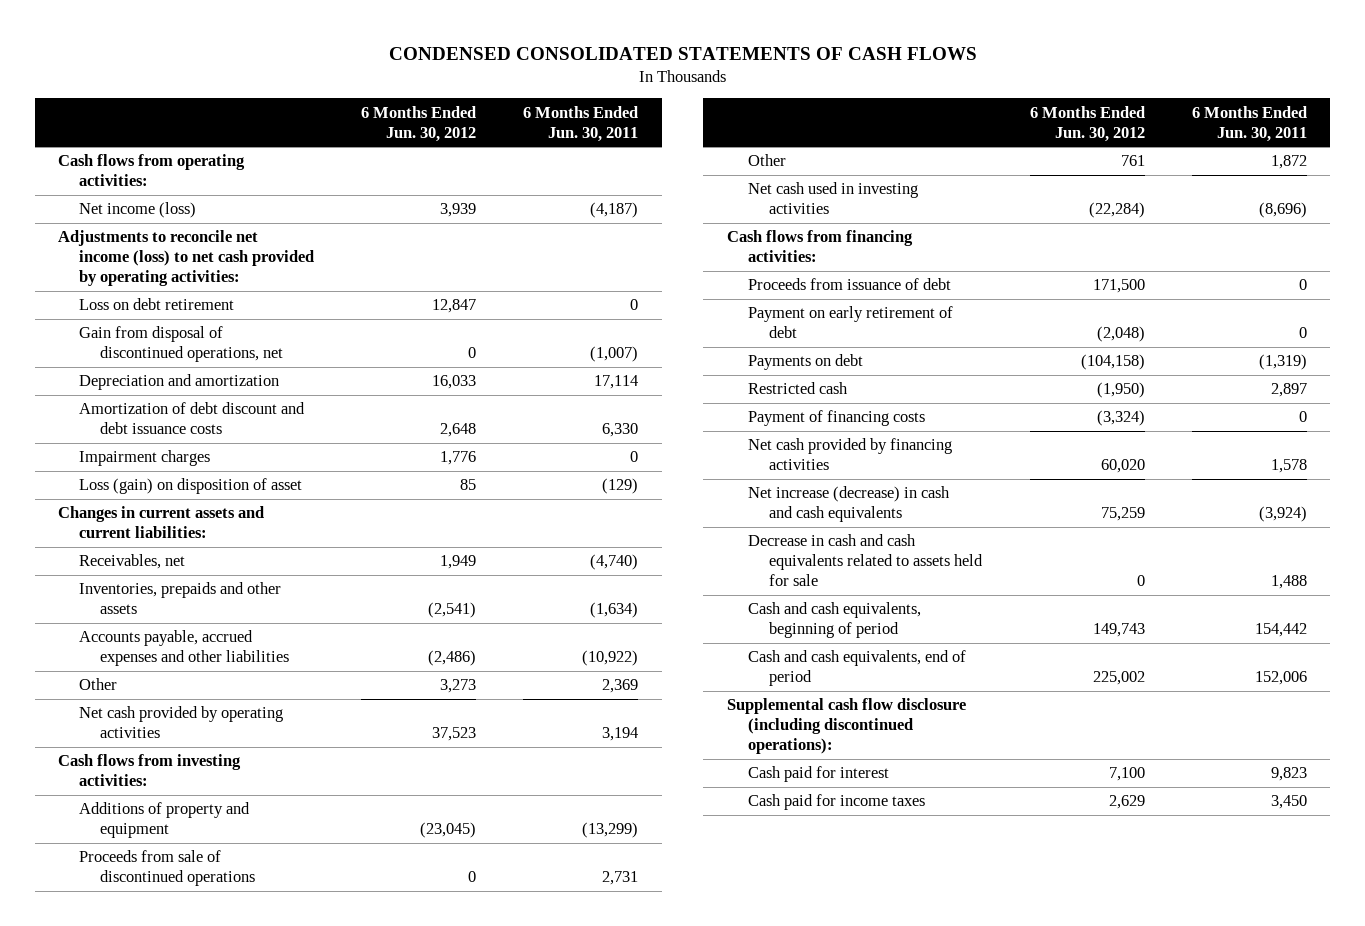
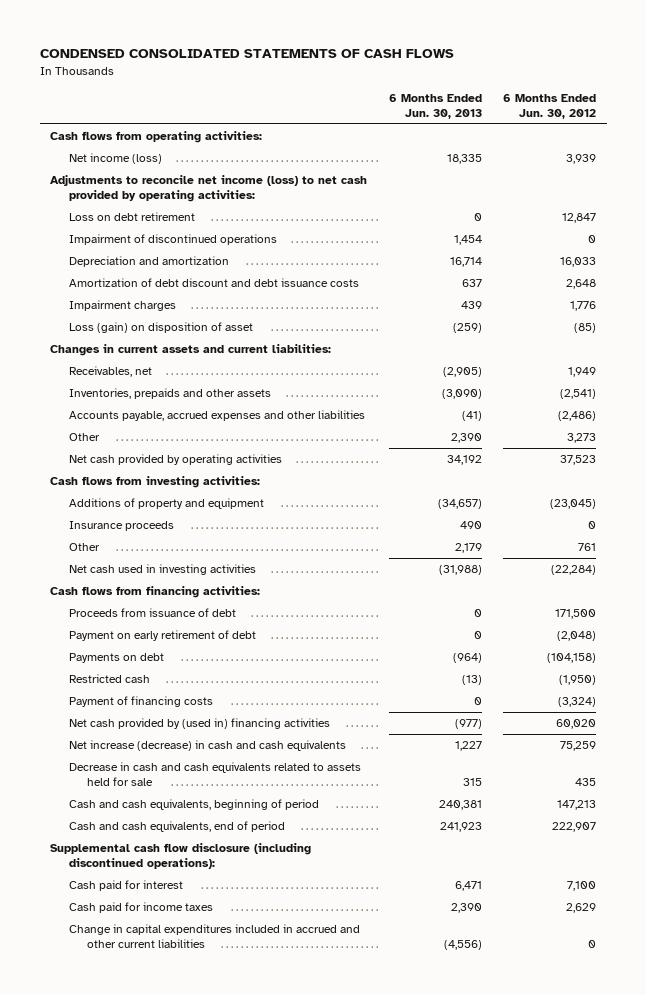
- | 6 Months Ended Jun. 30, 2012 | 6 Months Ended Jun. 30, 2011
+ | 6 Months Ended Jun. 30, 2013 | 6 Months Ended Jun. 30, 2012
- Gain from disposal of discontinued operations, net | 0 | (1,007)
+ Impairment of discontinued operations | 1,454 | 0
- Loss (gain) on disposition of asset | 85 | (129)
+ Loss (gain) on disposition of asset | (259) | (85)
- Proceeds from sale of discontinued operations | 0 | 2,731
+ Insurance proceeds | 490 | 0
- Net cash provided by financing activities | 60,020 | 1,578
+ Net cash provided by (used in) financing activities | (977) | 60,020
- Decrease in cash and cash equivalents related to assets held for sale | 0 | 1,488
- Cash and cash equivalents, beginning of period | 149,743 | 154,442
- Cash and cash equivalents, end of period | 225,002 | 152,006
+ Decrease in cash and cash equivalents related to assets held for sale | 315 | 435
+ Cash and cash equivalents, beginning of period | 240,381 | 147,213
+ Cash and cash equivalents, end of period | 241,923 | 222,907
+ Change in capital expenditures included in accrued and other current liabilities | (4,556) | 0

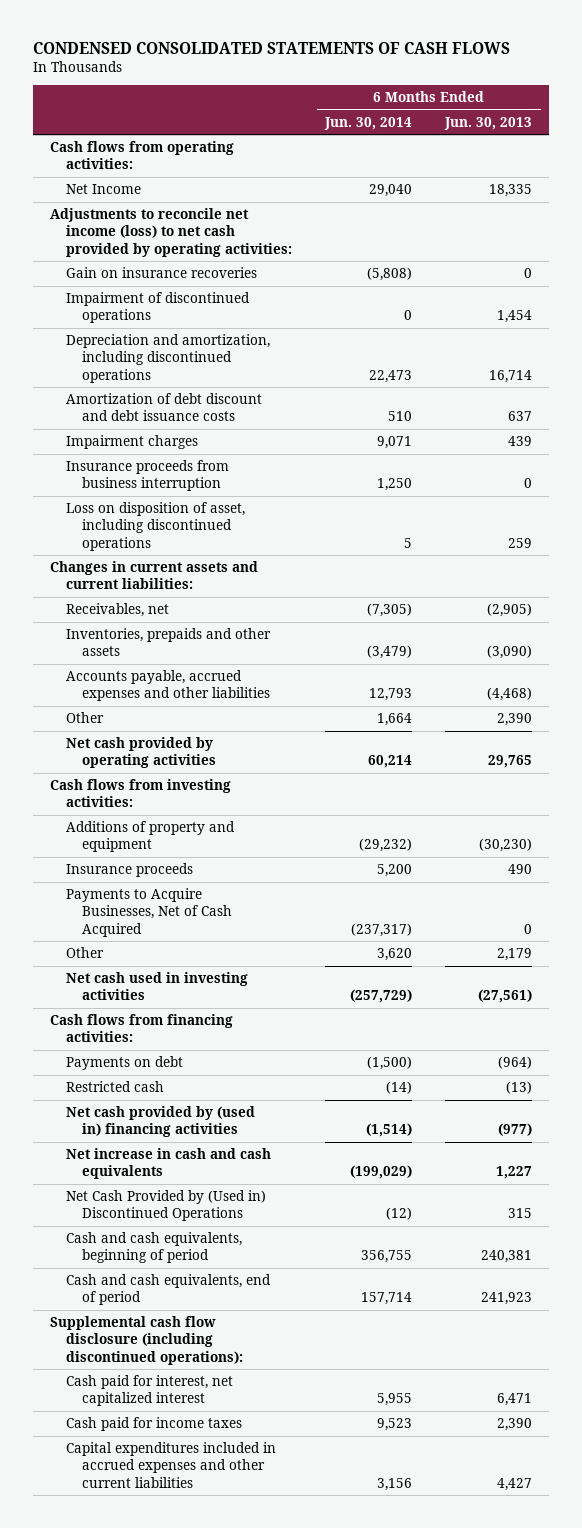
- | 6 Months Ended Jun. 30, 2013 | 6 Months Ended Jun. 30, 2012
+ | 6 Months Ended Jun. 30, 2014 | 6 Months Ended Jun. 30, 2013
- Net income (loss) | 18,335 | 3,939
+ Net Income | 29,040 | 18,335
- Loss on debt retirement | 0 | 12,847
+ Gain on insurance recoveries | (5,808) | 0
- Depreciation and amortization | 16,714 | 16,033
+ Depreciation and amortization, including discontinued operations | 22,473 | 16,714
- Loss (gain) on disposition of asset | (259) | (85)
+ Insurance proceeds from business interruption | 1,250 | 0
+ Loss on disposition of asset, including discontinued operations | 5 | 259
- Accounts payable, accrued expenses and other liabilities | (41) | (2,486)
+ Accounts payable, accrued expenses and other liabilities | 12,793 | (4,468)
- Net cash provided by operating activities | 34,192 | 37,523
+ Net cash provided by operating activities | 60,214 | 29,765
- Additions of property and equipment | (34,657) | (23,045)
+ Additions of property and equipment | (29,232) | (30,230)
+ Payments to Acquire Businesses, Net of Cash Acquired | (237,317) | 0
- Net cash used in investing activities | (31,988) | (22,284)
+ Net cash used in investing activities | (257,729) | (27,561)
- Proceeds from issuance of debt | 0 | 171,500
- Payment on early retirement of debt | 0 | (2,048)
- Payment of financing costs | 0 | (3,324)
- Net increase (decrease) in cash and cash equivalents | 1,227 | 75,259
- Decrease in cash and cash equivalents related to assets held for sale | 315 | 435
+ Net increase in cash and cash equivalents | (199,029) | 1,227
+ Net Cash Provided by (Used in) Discontinued Operations | (12) | 315
- Cash paid for interest | 6,471 | 7,100
+ Cash paid for interest, net capitalized interest | 5,955 | 6,471
- Change in capital expenditures included in accrued and other current liabilities | (4,556) | 0
+ Capital expenditures included in accrued expenses and other current liabilities | 3,156 | 4,427

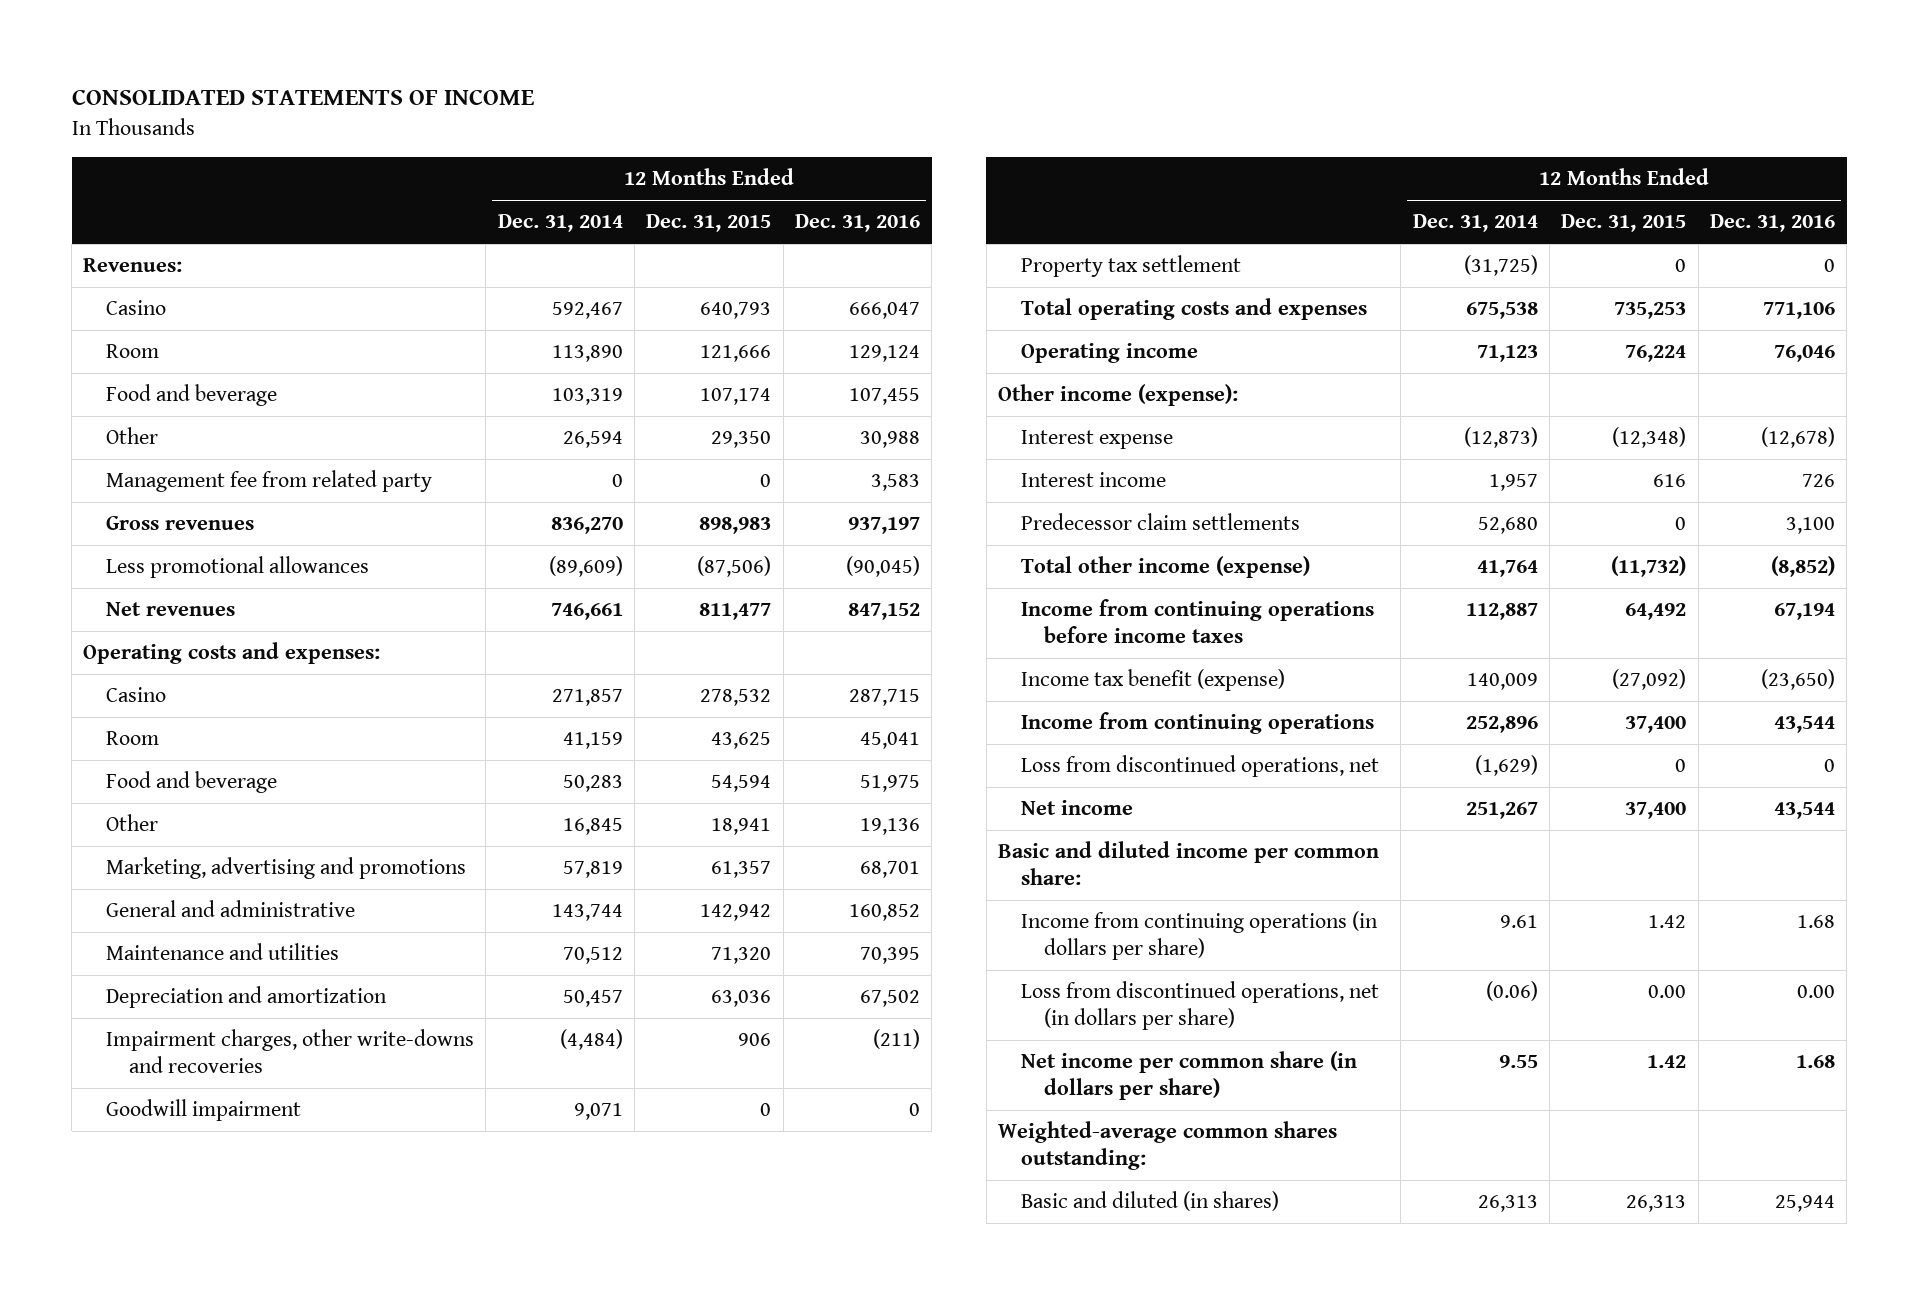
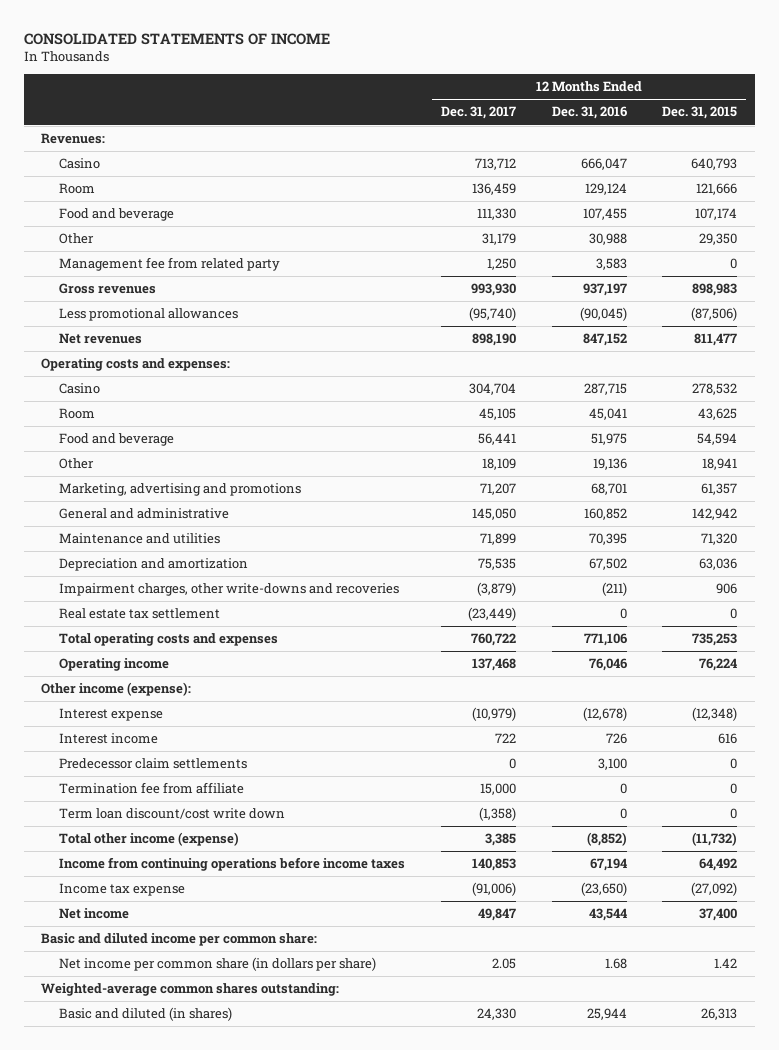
- | 12 Months Ended Dec. 31, 2014 | 12 Months Ended Dec. 31, 2015 | 12 Months Ended Dec. 31, 2016
+ | 12 Months Ended Dec. 31, 2017 | 12 Months Ended Dec. 31, 2016 | 12 Months Ended Dec. 31, 2015
- Goodwill impairment | 9,071 | 0 | 0
- Property tax settlement | (31,725) | 0 | 0
+ Real estate tax settlement | (23,449) | 0 | 0
+ Termination fee from affiliate | 15,000 | 0 | 0
+ Term loan discount/cost write down | (1,358) | 0 | 0
- Income tax benefit (expense) | 140,009 | (27,092) | (23,650)
- Income from continuing operations | 252,896 | 37,400 | 43,544
- Loss from discontinued operations, net | (1,629) | 0 | 0
+ Income tax expense | (91,006) | (23,650) | (27,092)
- Income from continuing operations (in dollars per share) | 9.61 | 1.42 | 1.68
- Loss from discontinued operations, net (in dollars per share) | (0.06) | 0.00 | 0.00

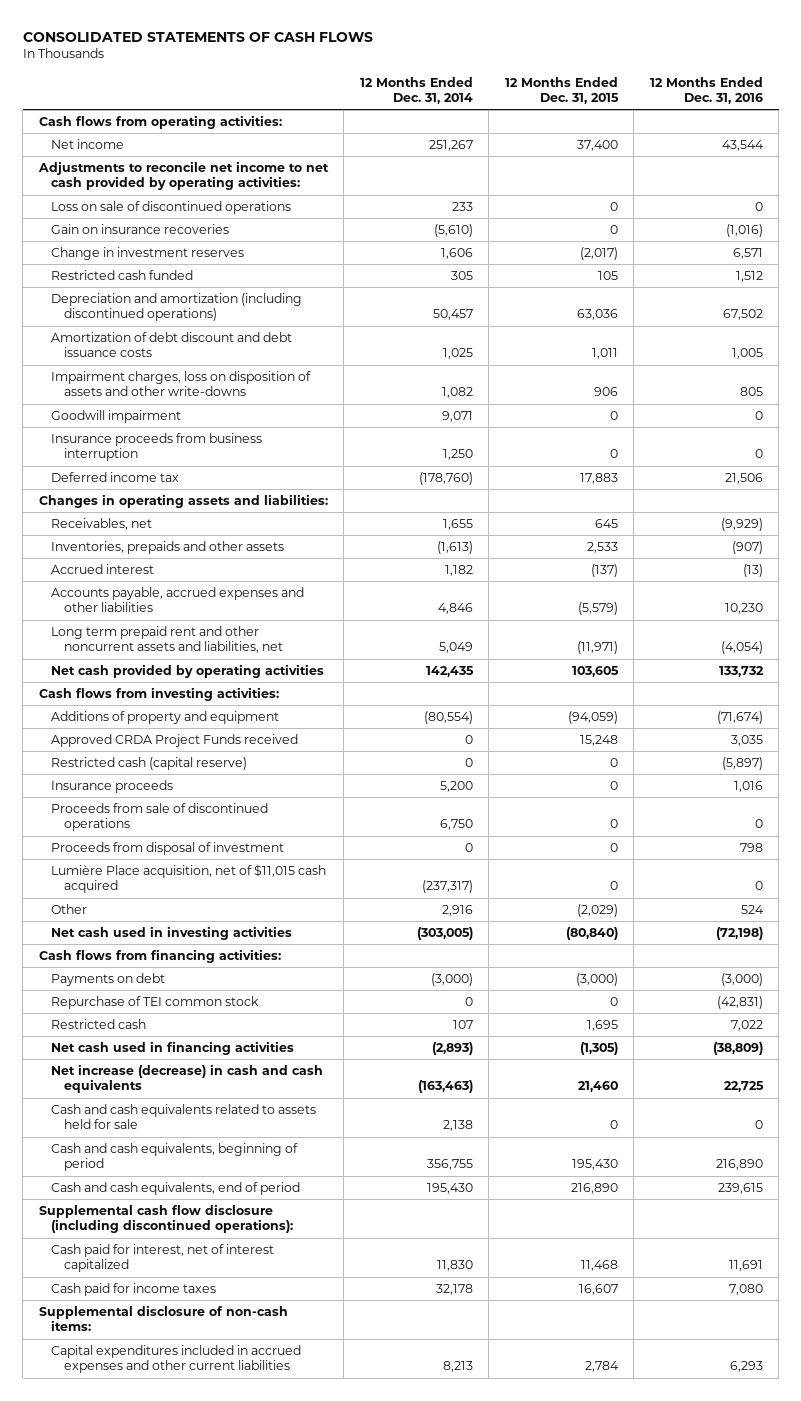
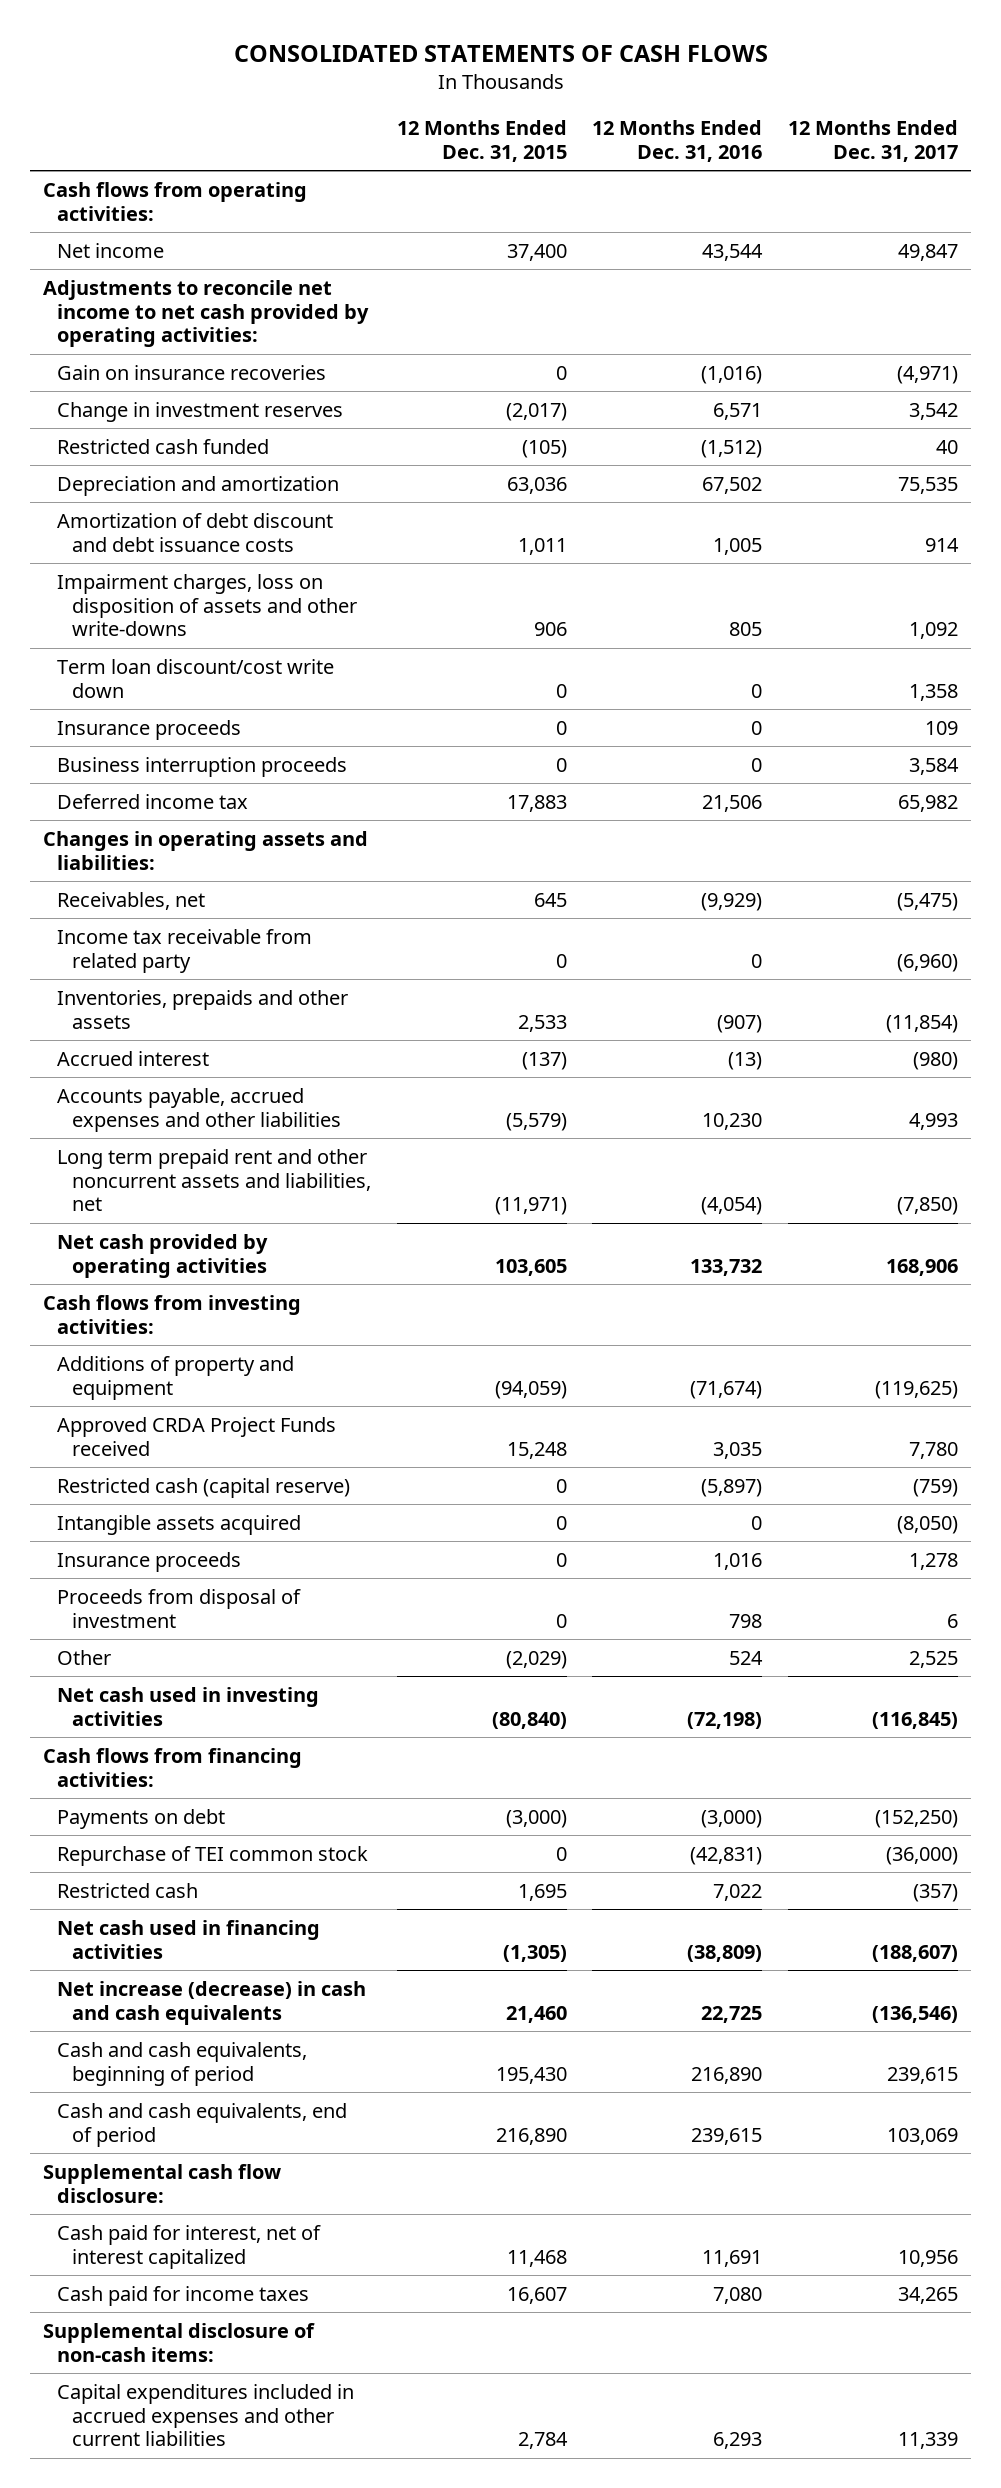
- | 12 Months Ended Dec. 31, 2014 | 12 Months Ended Dec. 31, 2015 | 12 Months Ended Dec. 31, 2016
+ | 12 Months Ended Dec. 31, 2015 | 12 Months Ended Dec. 31, 2016 | 12 Months Ended Dec. 31, 2017
- Loss on sale of discontinued operations | 233 | 0 | 0
- Restricted cash funded | 305 | 105 | 1,512
- Depreciation and amortization (including discontinued operations) | 50,457 | 63,036 | 67,502
+ Restricted cash funded | (105) | (1,512) | 40
+ Depreciation and amortization | 63,036 | 67,502 | 75,535
- Goodwill impairment | 9,071 | 0 | 0
- Insurance proceeds from business interruption | 1,250 | 0 | 0
+ Term loan discount/cost write down | 0 | 0 | 1,358
+ Insurance proceeds | 0 | 0 | 109
+ Business interruption proceeds | 0 | 0 | 3,584
+ Income tax receivable from related party | 0 | 0 | (6,960)
+ Intangible assets acquired | 0 | 0 | (8,050)
- Proceeds from sale of discontinued operations | 6,750 | 0 | 0
- Lumière Place acquisition, net of $11,015 cash acquired | (237,317) | 0 | 0
- Cash and cash equivalents related to assets held for sale | 2,138 | 0 | 0
- Supplemental cash flow disclosure (including discontinued operations):
+ Supplemental cash flow disclosure:

